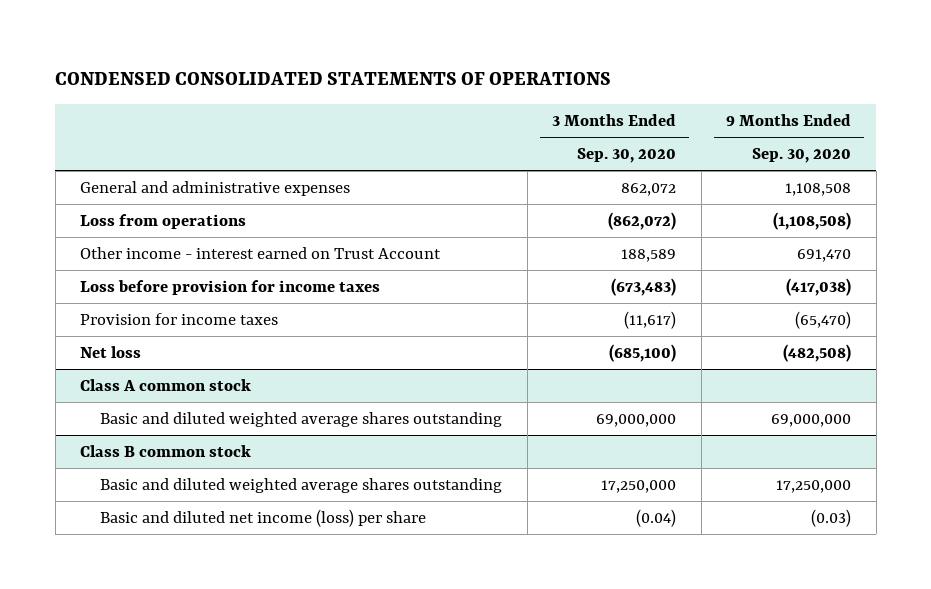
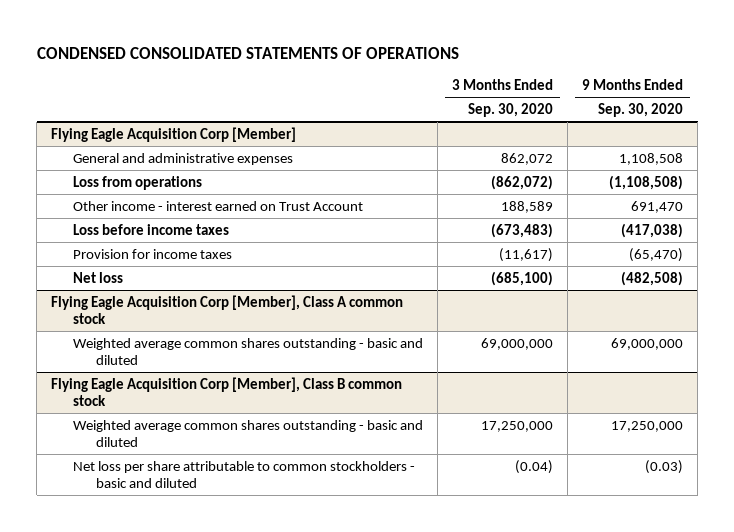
+ Flying Eagle Acquisition Corp [Member]
- Loss before provision for income taxes | (673,483) | (417,038)
+ Loss before income taxes | (673,483) | (417,038)
- Class A common stock
- Basic and diluted weighted average shares outstanding | 69,000,000 | 69,000,000
- Class B common stock
- Basic and diluted weighted average shares outstanding | 17,250,000 | 17,250,000
- Basic and diluted net income (loss) per share | (0.04) | (0.03)
+ Flying Eagle Acquisition Corp [Member], Class A common stock
+ Weighted average common shares outstanding - basic and diluted | 69,000,000 | 69,000,000
+ Flying Eagle Acquisition Corp [Member], Class B common stock
+ Weighted average common shares outstanding - basic and diluted | 17,250,000 | 17,250,000
+ Net loss per share attributable to common stockholders - basic and diluted | (0.04) | (0.03)

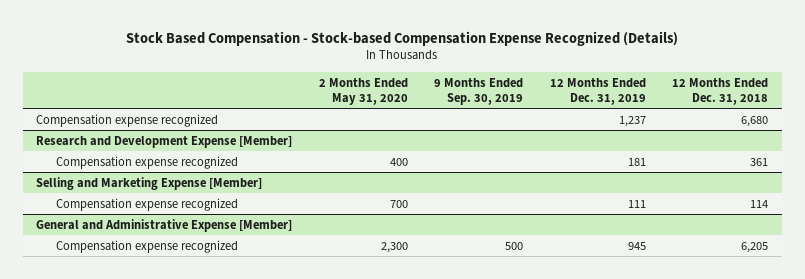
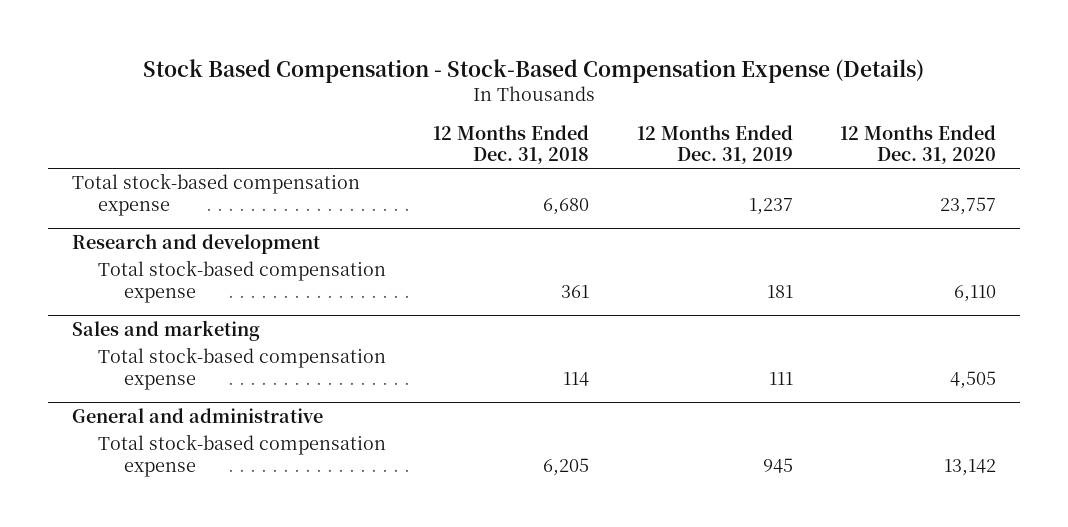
- Stock Based Compensation - Stock-based Compensation Expense Recognized (Details)
+ Stock Based Compensation - Stock-Based Compensation Expense (Details)
- | 2 Months Ended May 31, 2020 | 9 Months Ended Sep. 30, 2019 | 12 Months Ended Dec. 31, 2019 | 12 Months Ended Dec. 31, 2018
+ | 12 Months Ended Dec. 31, 2018 | 12 Months Ended Dec. 31, 2019 | 12 Months Ended Dec. 31, 2020
- Compensation expense recognized | | | 1,237 | 6,680
- Research and Development Expense [Member]
- Compensation expense recognized | 400 | | 181 | 361
- Selling and Marketing Expense [Member]
- Compensation expense recognized | 700 | | 111 | 114
- General and Administrative Expense [Member]
- Compensation expense recognized | 2,300 | 500 | 945 | 6,205
+ Total stock-based compensation expense | 6,680 | 1,237 | 23,757
+ Research and development
+ Total stock-based compensation expense | 361 | 181 | 6,110
+ Sales and marketing
+ Total stock-based compensation expense | 114 | 111 | 4,505
+ General and administrative
+ Total stock-based compensation expense | 6,205 | 945 | 13,142

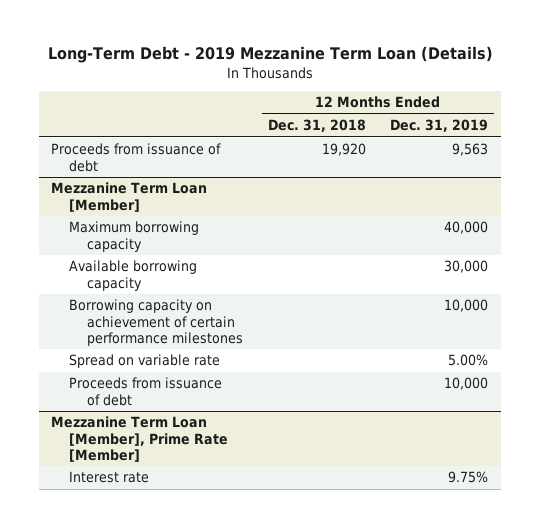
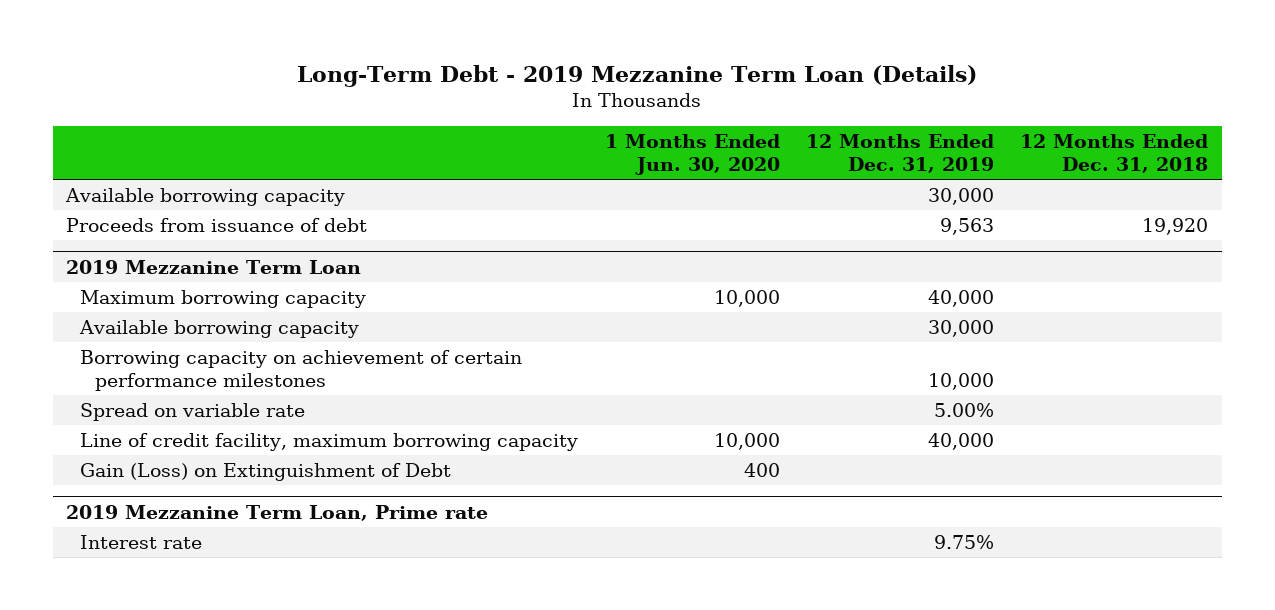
- | 12 Months Ended Dec. 31, 2018 | 12 Months Ended Dec. 31, 2019
+ | 1 Months Ended Jun. 30, 2020 | 12 Months Ended Dec. 31, 2019 | 12 Months Ended Dec. 31, 2018
+ Available borrowing capacity | | 30,000 |
- Mezzanine Term Loan [Member]
+ 2019 Mezzanine Term Loan
- Proceeds from issuance of debt | | 10,000
- Mezzanine Term Loan [Member], Prime Rate [Member]
+ Line of credit facility, maximum borrowing capacity | 10,000 | 40,000 |
+ Gain (Loss) on Extinguishment of Debt | 400 | |
+ 2019 Mezzanine Term Loan, Prime rate

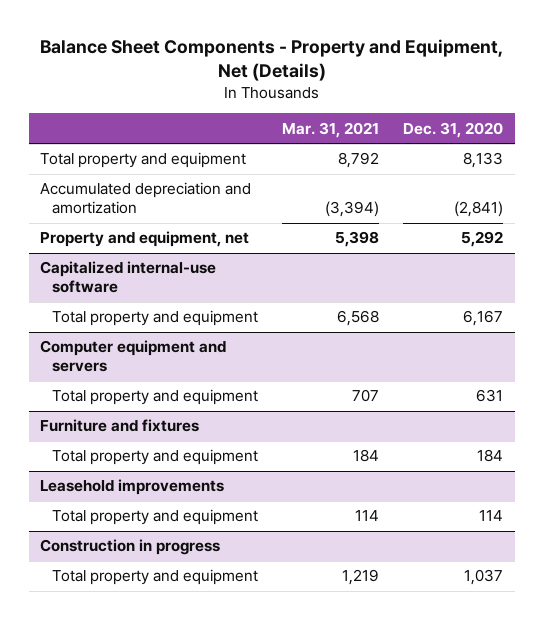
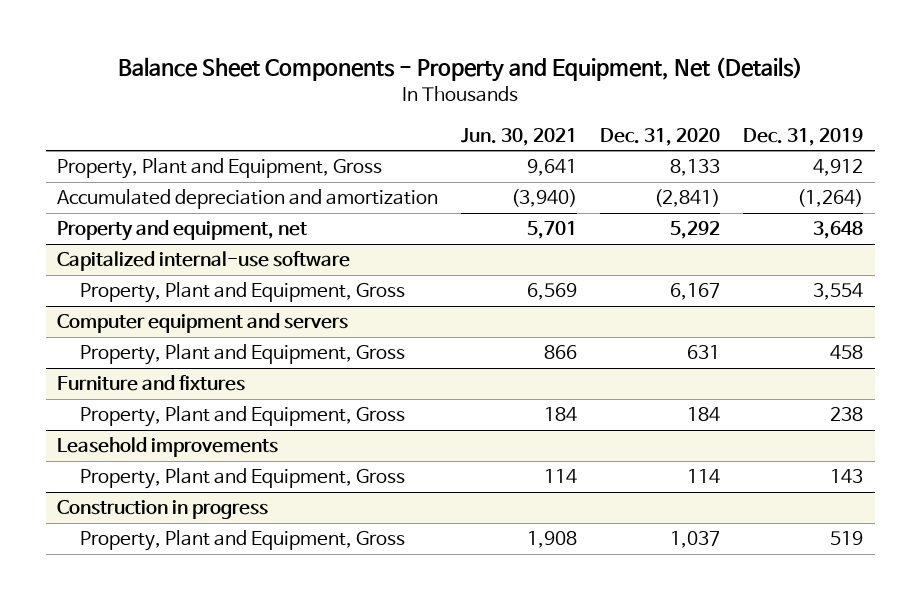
- | Mar. 31, 2021 | Dec. 31, 2020
+ | Jun. 30, 2021 | Dec. 31, 2020 | Dec. 31, 2019
- Total property and equipment | 8,792 | 8,133
+ Property, Plant and Equipment, Gross | 9,641 | 8,133 | 4,912
@ Capitalized internal-use software
- Total property and equipment | 6,568 | 6,167
+ Property, Plant and Equipment, Gross | 6,569 | 6,167 | 3,554
@ Computer equipment and servers
- Total property and equipment | 707 | 631
+ Property, Plant and Equipment, Gross | 866 | 631 | 458
@ Furniture and fixtures
- Total property and equipment | 184 | 184
+ Property, Plant and Equipment, Gross | 184 | 184 | 238
@ Leasehold improvements
- Total property and equipment | 114 | 114
+ Property, Plant and Equipment, Gross | 114 | 114 | 143
@ Construction in progress
- Total property and equipment | 1,219 | 1,037
+ Property, Plant and Equipment, Gross | 1,908 | 1,037 | 519

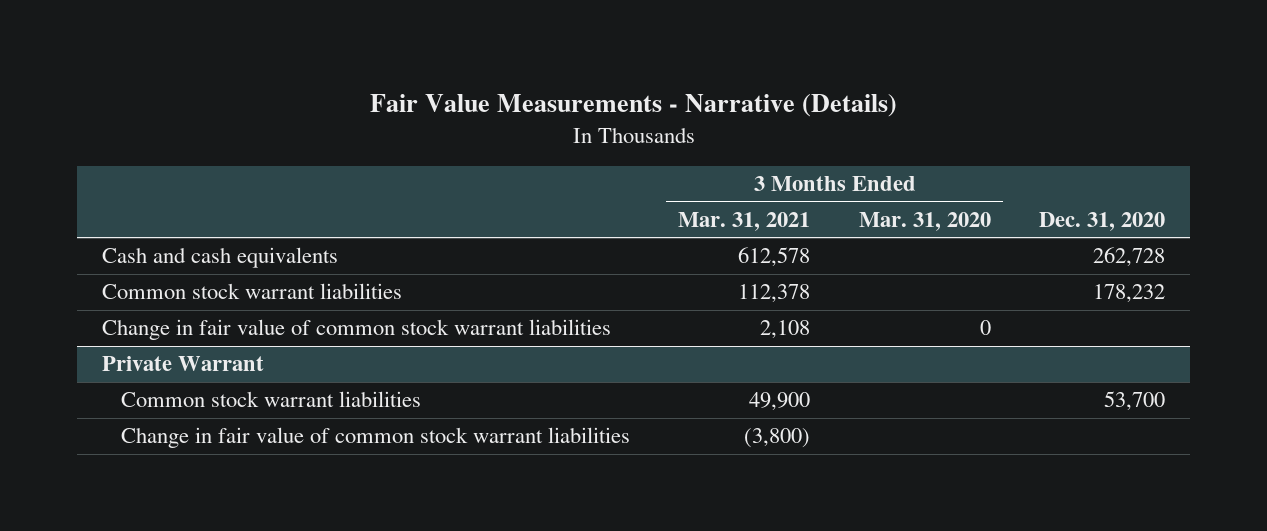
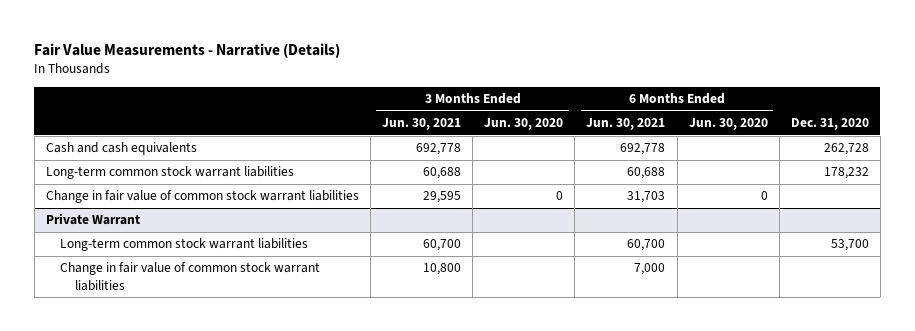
- | 3 Months Ended Mar. 31, 2021 | 3 Months Ended Mar. 31, 2020 | Dec. 31, 2020
+ | 3 Months Ended Jun. 30, 2021 | 3 Months Ended Jun. 30, 2020 | 6 Months Ended Jun. 30, 2021 | 6 Months Ended Jun. 30, 2020 | Dec. 31, 2020
- Common stock warrant liabilities | 112,378 | | 178,232
+ Long-term common stock warrant liabilities | 60,688 | | 60,688 | | 178,232
@ Private Warrant
- Common stock warrant liabilities | 49,900 | | 53,700
+ Long-term common stock warrant liabilities | 60,700 | | 60,700 | | 53,700

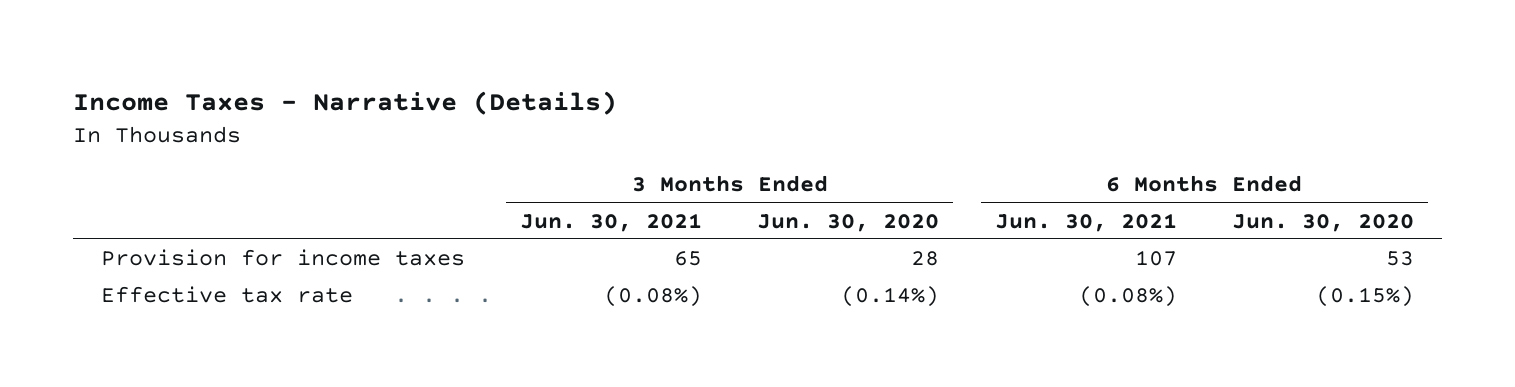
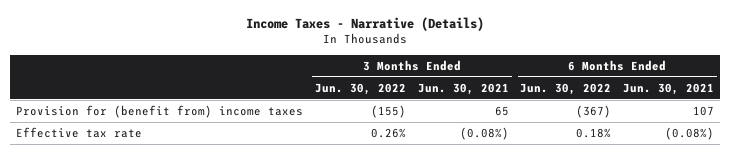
- | 3 Months Ended Jun. 30, 2021 | 3 Months Ended Jun. 30, 2020 | 6 Months Ended Jun. 30, 2021 | 6 Months Ended Jun. 30, 2020
+ | 3 Months Ended Jun. 30, 2022 | 3 Months Ended Jun. 30, 2021 | 6 Months Ended Jun. 30, 2022 | 6 Months Ended Jun. 30, 2021
- Provision for income taxes | 65 | 28 | 107 | 53
+ Provision for (benefit from) income taxes | (155) | 65 | (367) | 107

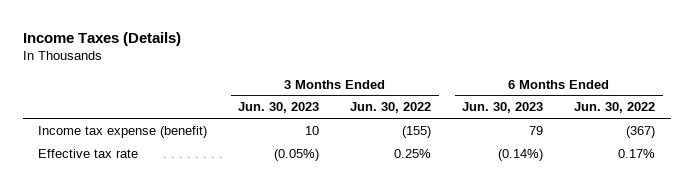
- Income Taxes - Narrative (Details)
+ Income Taxes (Details)
- | 3 Months Ended Jun. 30, 2022 | 3 Months Ended Jun. 30, 2021 | 6 Months Ended Jun. 30, 2022 | 6 Months Ended Jun. 30, 2021
+ | 3 Months Ended Jun. 30, 2023 | 3 Months Ended Jun. 30, 2022 | 6 Months Ended Jun. 30, 2023 | 6 Months Ended Jun. 30, 2022
- Provision for (benefit from) income taxes | (155) | 65 | (367) | 107
- Effective tax rate | 0.26% | (0.08%) | 0.18% | (0.08%)
+ Income tax expense (benefit) | 10 | (155) | 79 | (367)
+ Effective tax rate | (0.05%) | 0.25% | (0.14%) | 0.17%

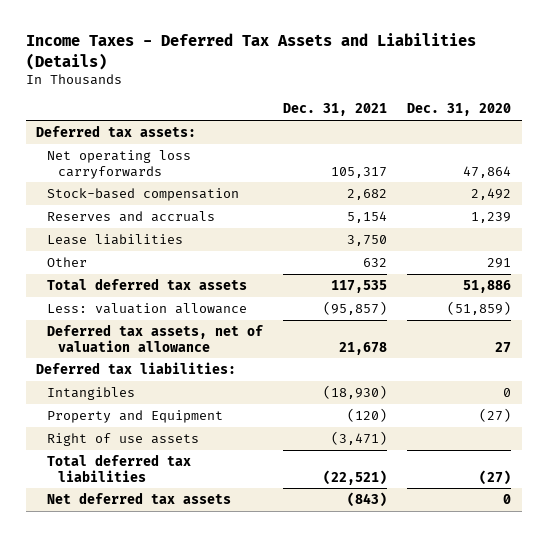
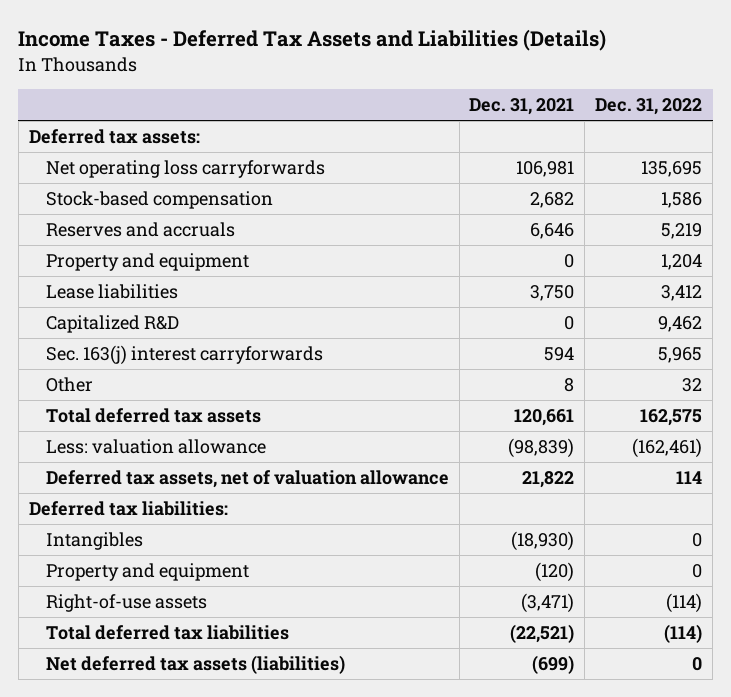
- | Dec. 31, 2021 | Dec. 31, 2020
+ | Dec. 31, 2021 | Dec. 31, 2022
- Net operating loss carryforwards | 105,317 | 47,864
+ Net operating loss carryforwards | 106,981 | 135,695
- Reserves and accruals | 5,154 | 1,239
+ Reserves and accruals | 6,646 | 5,219
+ Property and equipment | 0 | 1,204
- Other | 632 | 291
- Total deferred tax assets | 117,535 | 51,886
- Less: valuation allowance | (95,857) | (51,859)
- Deferred tax assets, net of valuation allowance | 21,678 | 27
+ Capitalized R&D | 0 | 9,462
+ Sec. 163(j) interest carryforwards | 594 | 5,965
+ Other | 8 | 32
+ Total deferred tax assets | 120,661 | 162,575
+ Less: valuation allowance | (98,839) | (162,461)
+ Deferred tax assets, net of valuation allowance | 21,822 | 114
- Property and Equipment | (120) | (27)
- Right of use assets | (3,471) |
+ Property and equipment | (120) | 0
+ Right-of-use assets | (3,471) | (114)
- Net deferred tax assets | (843) | 0
+ Net deferred tax assets (liabilities) | (699) | 0

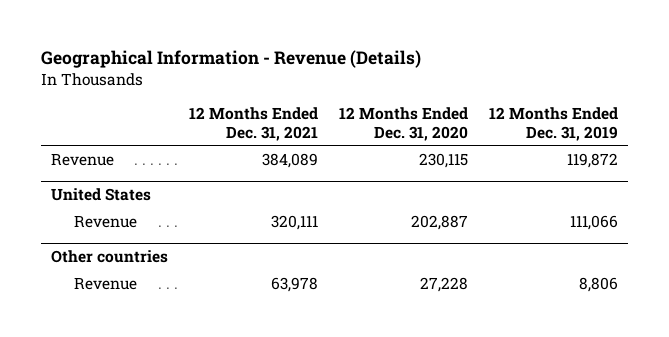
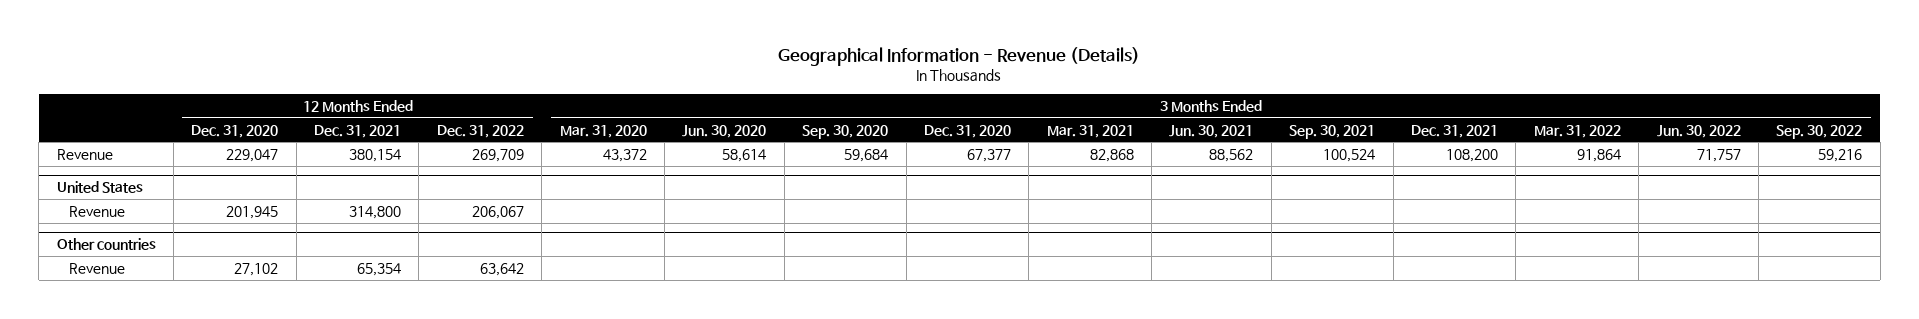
- | 12 Months Ended Dec. 31, 2021 | 12 Months Ended Dec. 31, 2020 | 12 Months Ended Dec. 31, 2019
+ | 12 Months Ended Dec. 31, 2020 | 12 Months Ended Dec. 31, 2021 | 12 Months Ended Dec. 31, 2022 | 3 Months Ended Mar. 31, 2020 | 3 Months Ended Jun. 30, 2020 | 3 Months Ended Sep. 30, 2020 | 3 Months Ended Dec. 31, 2020 | 3 Months Ended Mar. 31, 2021 | 3 Months Ended Jun. 30, 2021 | 3 Months Ended Sep. 30, 2021 | 3 Months Ended Dec. 31, 2021 | 3 Months Ended Mar. 31, 2022 | 3 Months Ended Jun. 30, 2022 | 3 Months Ended Sep. 30, 2022
- Revenue | 384,089 | 230,115 | 119,872
+ Revenue | 229,047 | 380,154 | 269,709 | 43,372 | 58,614 | 59,684 | 67,377 | 82,868 | 88,562 | 100,524 | 108,200 | 91,864 | 71,757 | 59,216
@ United States
- Revenue | 320,111 | 202,887 | 111,066
+ Revenue | 201,945 | 314,800 | 206,067 | | | | | | | | | | |
@ Other countries
- Revenue | 63,978 | 27,228 | 8,806
+ Revenue | 27,102 | 65,354 | 63,642 | | | | | | | | | | |

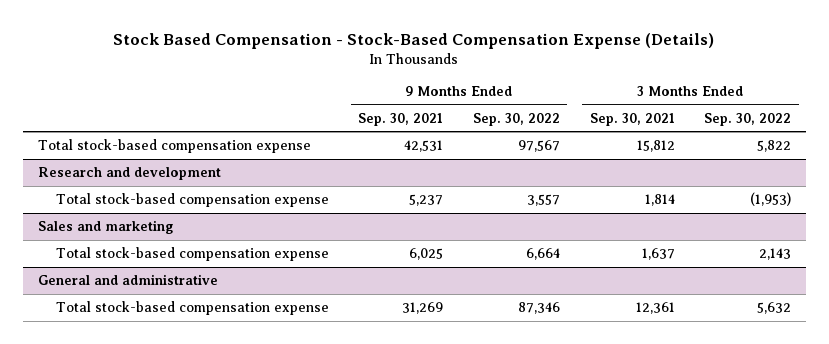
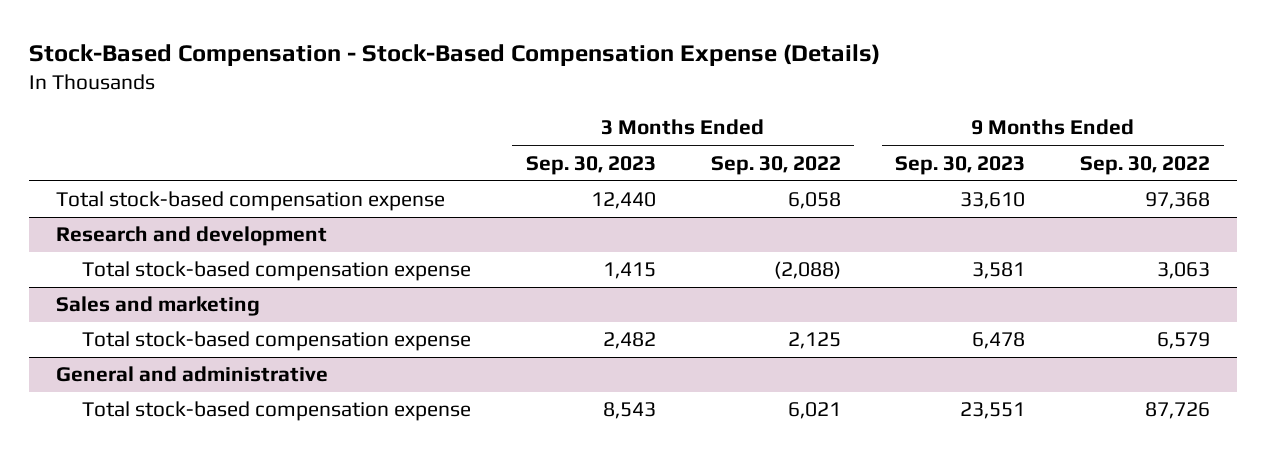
- Stock Based Compensation - Stock-Based Compensation Expense (Details)
+ Stock-Based Compensation - Stock-Based Compensation Expense (Details)
- | 9 Months Ended Sep. 30, 2021 | 9 Months Ended Sep. 30, 2022 | 3 Months Ended Sep. 30, 2021 | 3 Months Ended Sep. 30, 2022
+ | 3 Months Ended Sep. 30, 2023 | 3 Months Ended Sep. 30, 2022 | 9 Months Ended Sep. 30, 2023 | 9 Months Ended Sep. 30, 2022
- Total stock-based compensation expense | 42,531 | 97,567 | 15,812 | 5,822
+ Total stock-based compensation expense | 12,440 | 6,058 | 33,610 | 97,368
@ Research and development
- Total stock-based compensation expense | 5,237 | 3,557 | 1,814 | (1,953)
+ Total stock-based compensation expense | 1,415 | (2,088) | 3,581 | 3,063
@ Sales and marketing
- Total stock-based compensation expense | 6,025 | 6,664 | 1,637 | 2,143
+ Total stock-based compensation expense | 2,482 | 2,125 | 6,478 | 6,579
@ General and administrative
- Total stock-based compensation expense | 31,269 | 87,346 | 12,361 | 5,632
+ Total stock-based compensation expense | 8,543 | 6,021 | 23,551 | 87,726

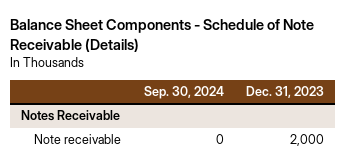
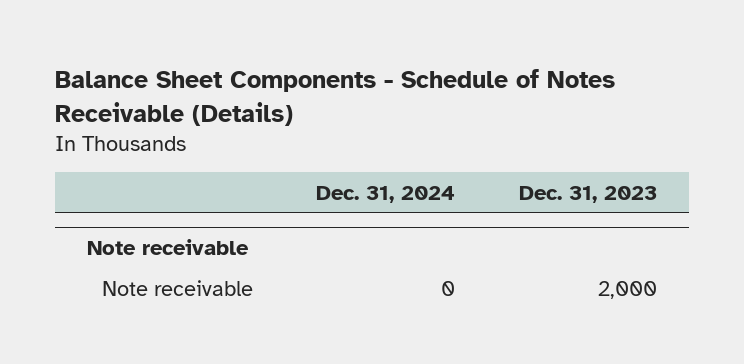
- Balance Sheet Components - Schedule of Note Receivable (Details)
+ Balance Sheet Components - Schedule of Notes Receivable (Details)
- | Sep. 30, 2024 | Dec. 31, 2023
+ | Dec. 31, 2024 | Dec. 31, 2023
- Notes Receivable
+ Note receivable

